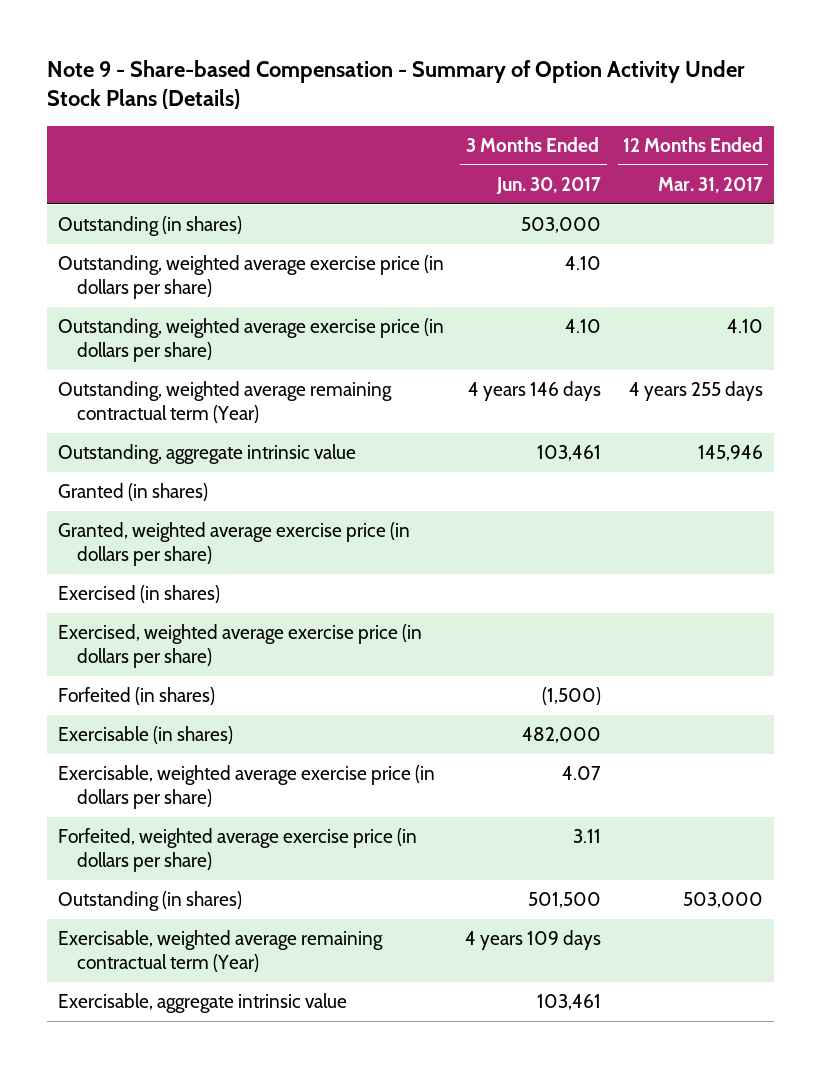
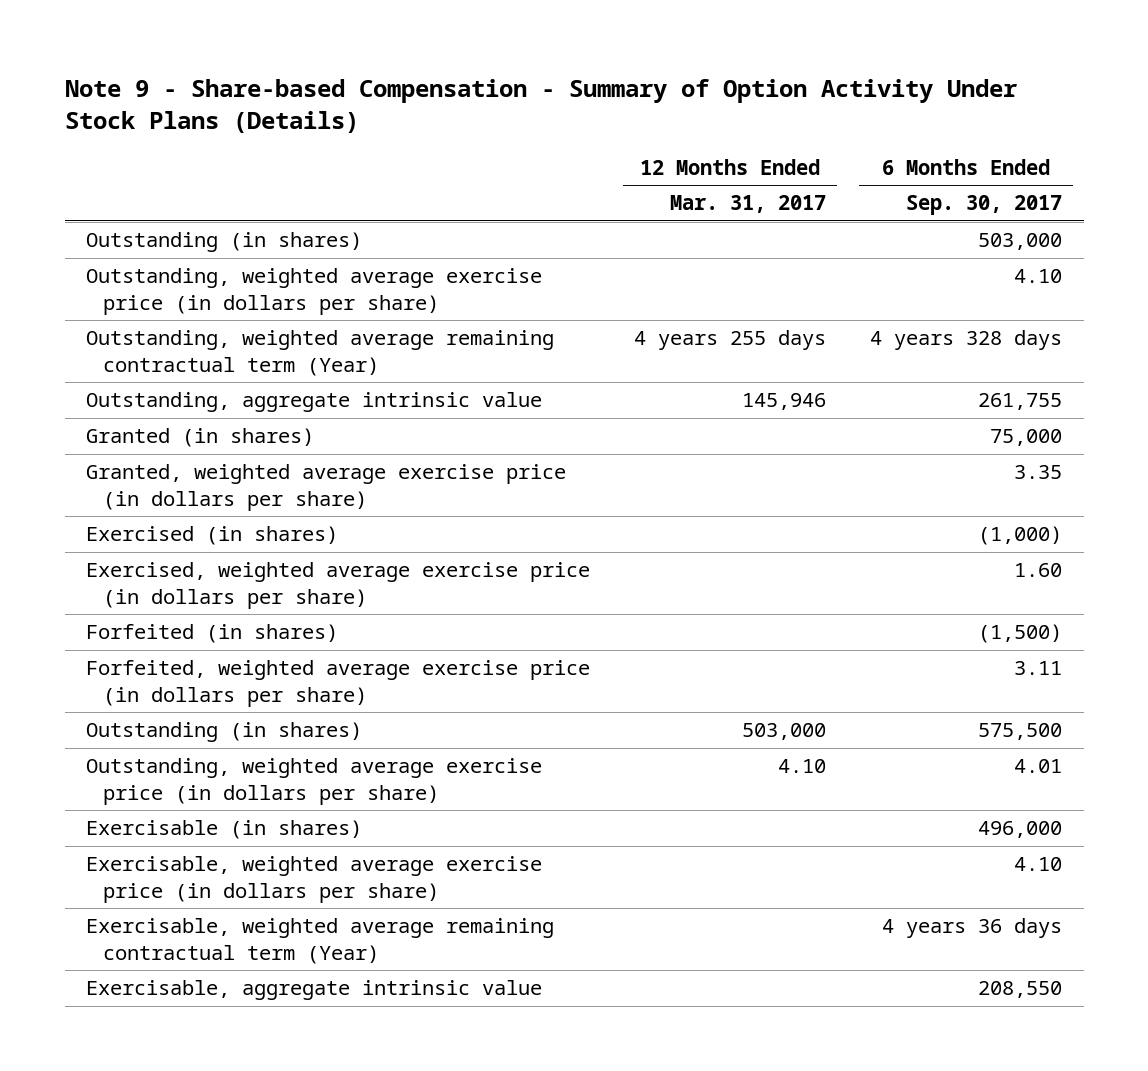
- | 3 Months Ended Jun. 30, 2017 | 12 Months Ended Mar. 31, 2017
+ | 12 Months Ended Mar. 31, 2017 | 6 Months Ended Sep. 30, 2017
moved down: Outstanding, weighted average exercise price (in dollars per share) | 4.10 | 4.01
moved down: Exercisable (in shares) | | 496,000
moved down: Exercisable, weighted average exercise price (in dollars per share) | | 4.10

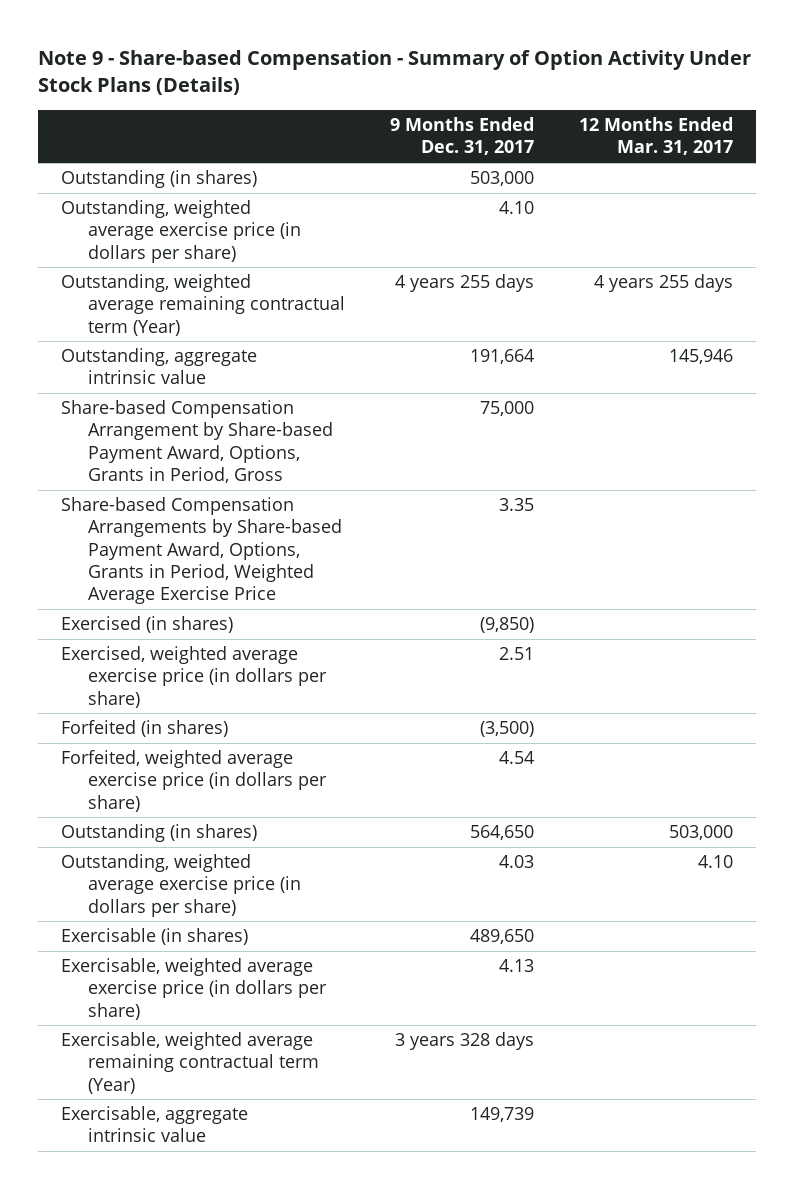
- | 12 Months Ended Mar. 31, 2017 | 6 Months Ended Sep. 30, 2017
+ | 9 Months Ended Dec. 31, 2017 | 12 Months Ended Mar. 31, 2017
- Granted (in shares) | | 75,000
- Granted, weighted average exercise price (in dollars per share) | | 3.35
+ Share-based Compensation Arrangement by Share-based Payment Award, Options, Grants in Period, Gross | 75,000 |
+ Share-based Compensation Arrangements by Share-based Payment Award, Options, Grants in Period, Weighted Average Exercise Price | 3.35 |

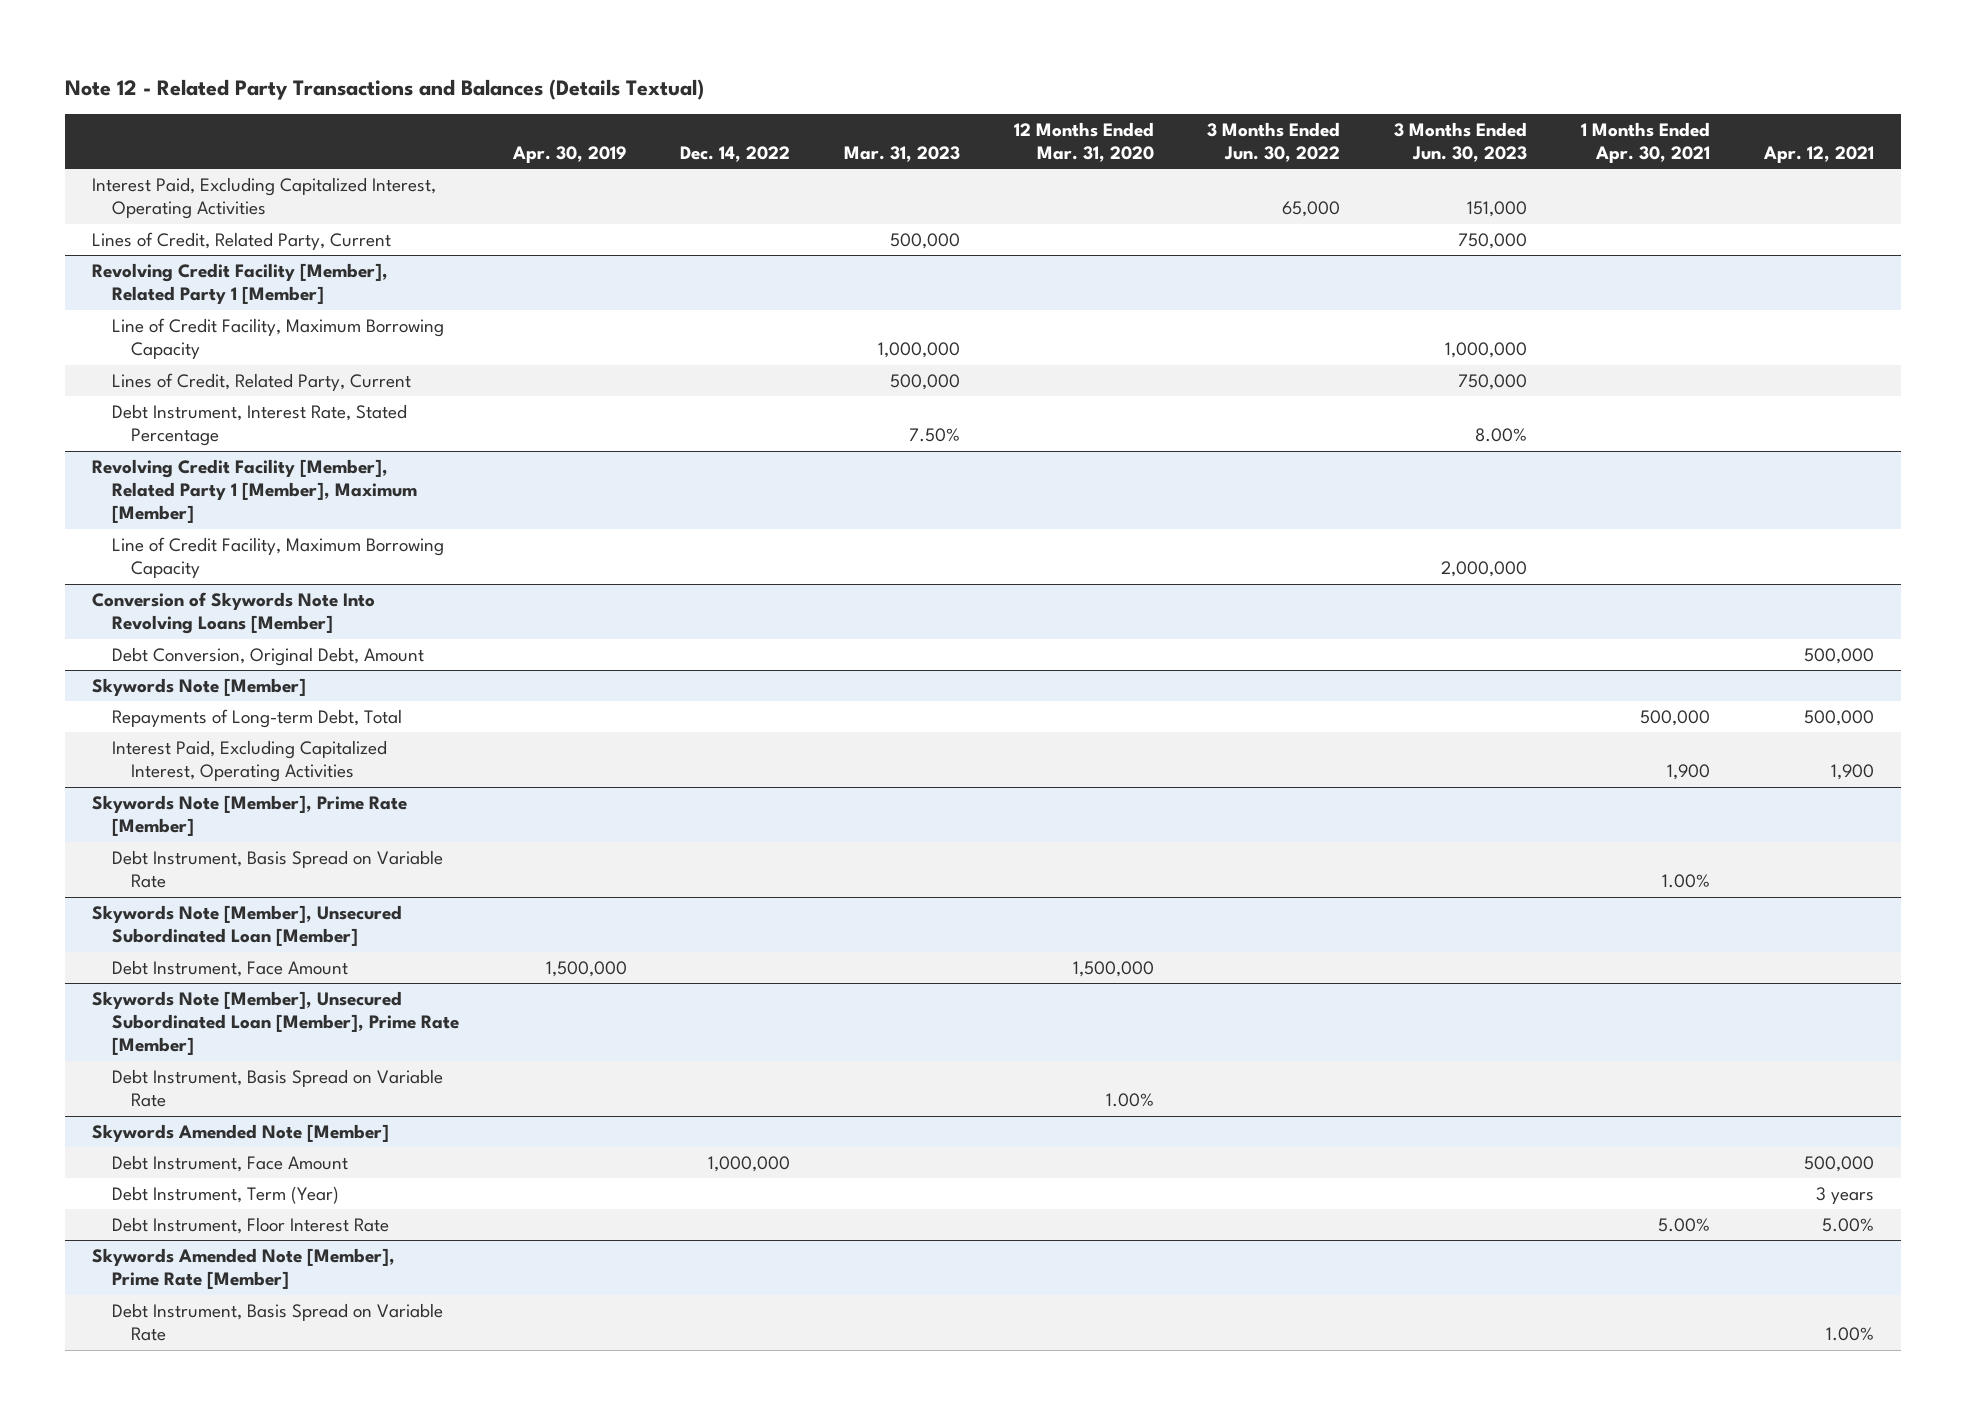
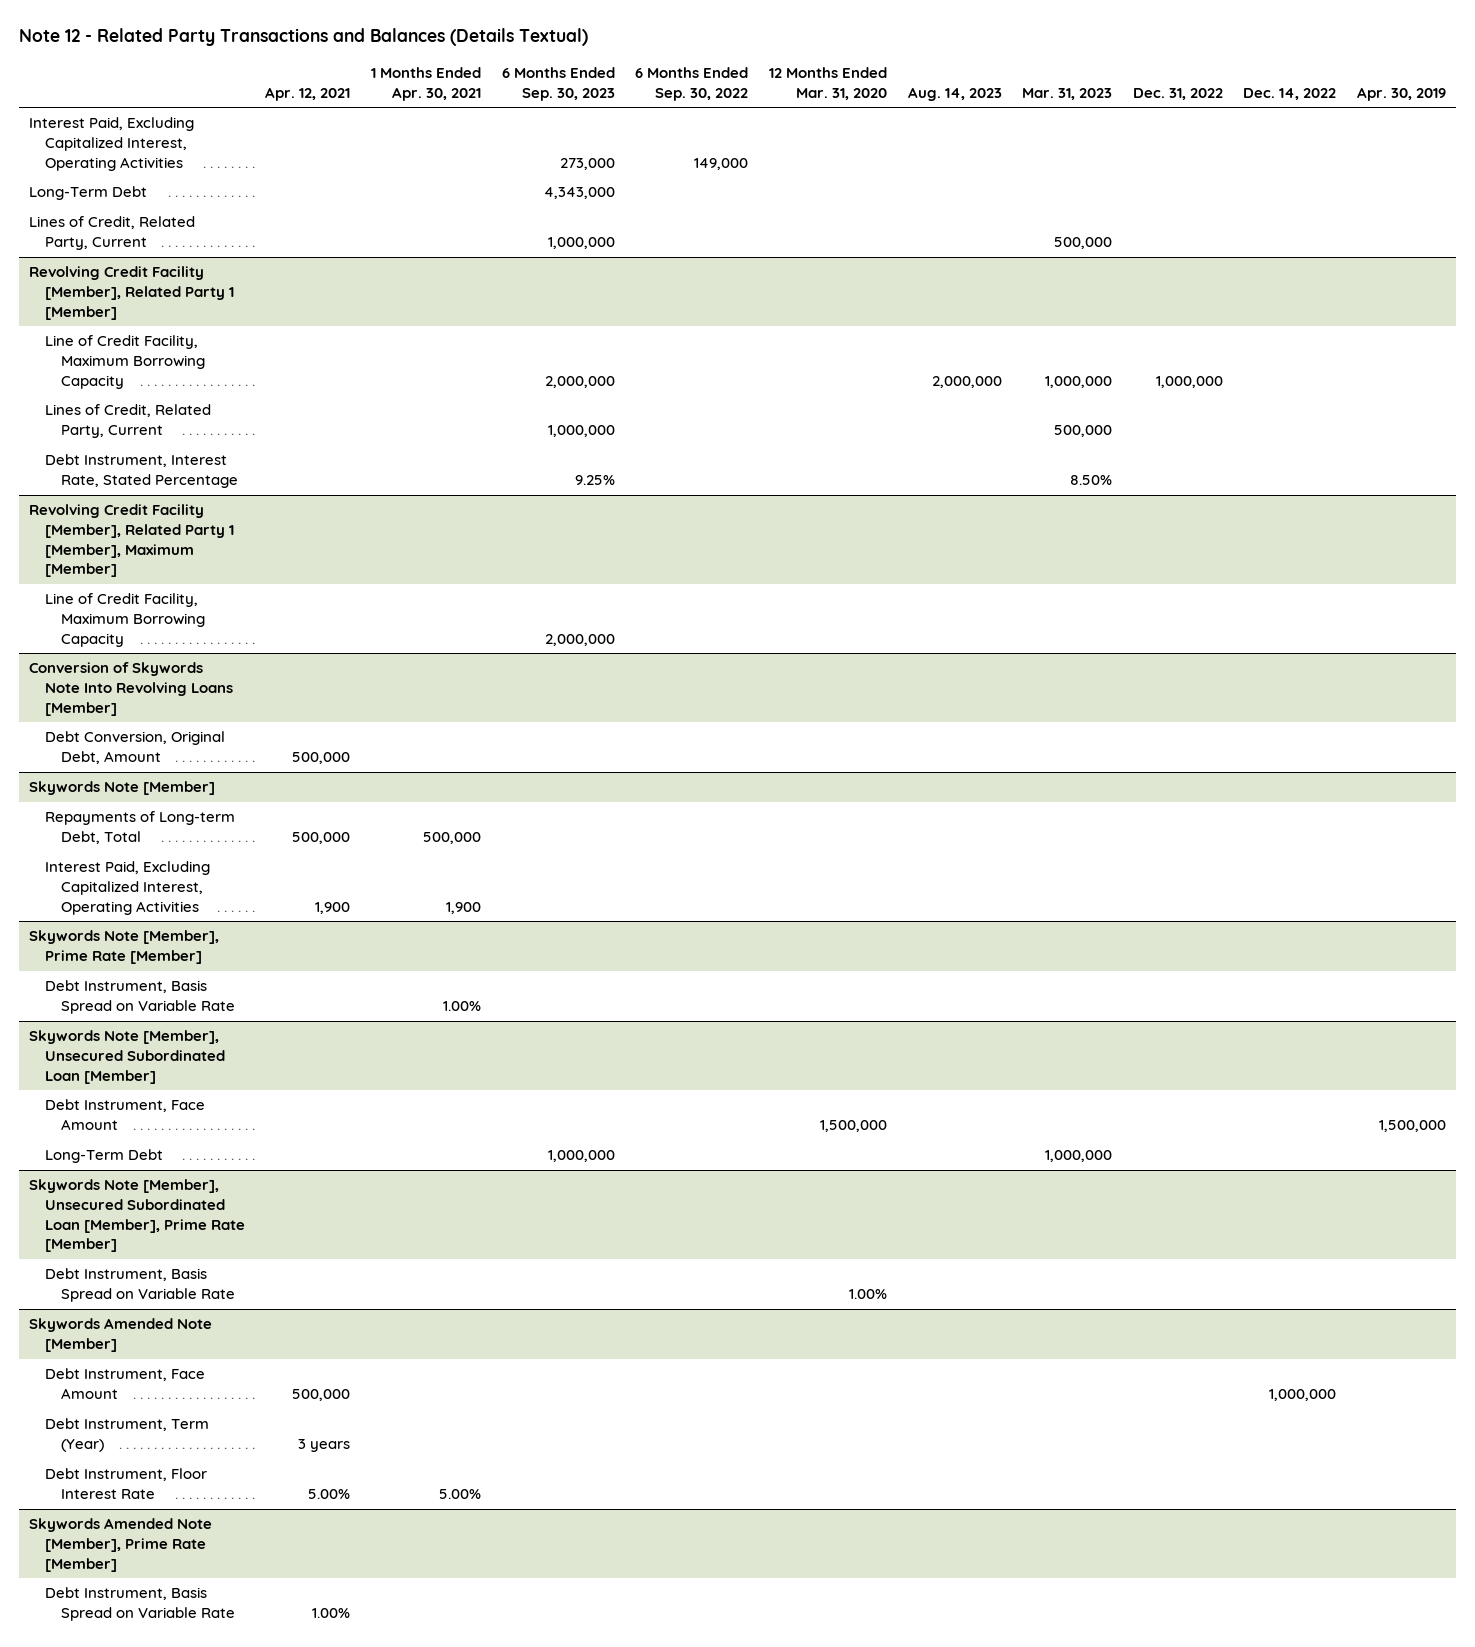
- | Apr. 30, 2019 | Dec. 14, 2022 | Mar. 31, 2023 | 12 Months Ended Mar. 31, 2020 | 3 Months Ended Jun. 30, 2022 | 3 Months Ended Jun. 30, 2023 | 1 Months Ended Apr. 30, 2021 | Apr. 12, 2021
+ | Apr. 12, 2021 | 1 Months Ended Apr. 30, 2021 | 6 Months Ended Sep. 30, 2023 | 6 Months Ended Sep. 30, 2022 | 12 Months Ended Mar. 31, 2020 | Aug. 14, 2023 | Mar. 31, 2023 | Dec. 31, 2022 | Dec. 14, 2022 | Apr. 30, 2019
+ Long-Term Debt | | | 4,343,000 | | | | | | |
@ Revolving Credit Facility [Member], Related Party 1 [Member]
- Debt Instrument, Interest Rate, Stated Percentage | | | 7.50% | | | 8.00% | |
+ Debt Instrument, Interest Rate, Stated Percentage | | | 9.25% | | | | 8.50% | | |
@ Skywords Note [Member], Unsecured Subordinated Loan [Member]
+ Long-Term Debt | | | 1,000,000 | | | | 1,000,000 | | |

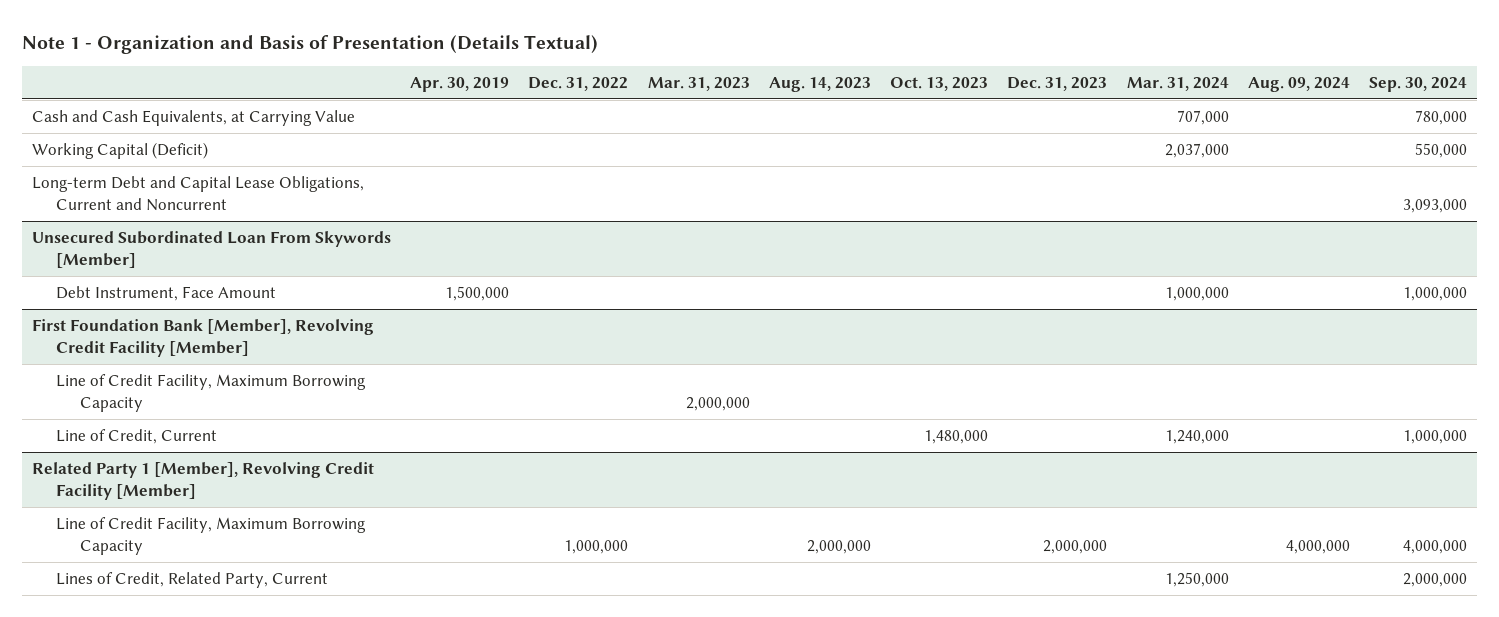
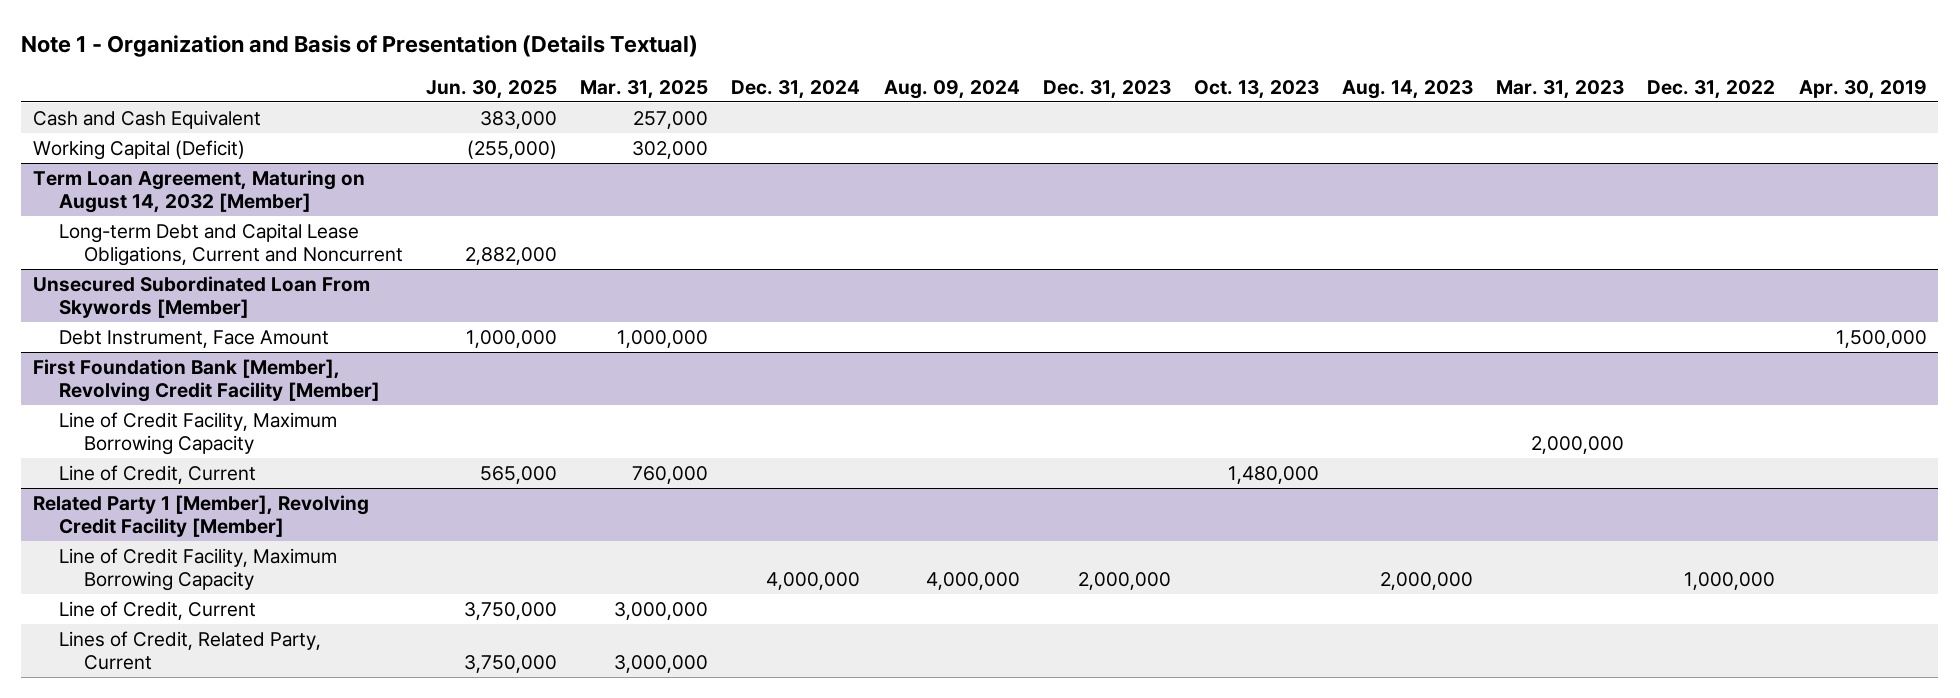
- | Apr. 30, 2019 | Dec. 31, 2022 | Mar. 31, 2023 | Aug. 14, 2023 | Oct. 13, 2023 | Dec. 31, 2023 | Mar. 31, 2024 | Aug. 09, 2024 | Sep. 30, 2024
+ | Jun. 30, 2025 | Mar. 31, 2025 | Dec. 31, 2024 | Aug. 09, 2024 | Dec. 31, 2023 | Oct. 13, 2023 | Aug. 14, 2023 | Mar. 31, 2023 | Dec. 31, 2022 | Apr. 30, 2019
- Cash and Cash Equivalents, at Carrying Value | | | | | | | 707,000 | | 780,000
+ Cash and Cash Equivalent | 383,000 | 257,000 | | | | | | | |
- Long-term Debt and Capital Lease Obligations, Current and Noncurrent | | | | | | | | | 3,093,000
+ Term Loan Agreement, Maturing on August 14, 2032 [Member]
+ Long-term Debt and Capital Lease Obligations, Current and Noncurrent | 2,882,000 | | | | | | | | |
@ Related Party 1 [Member], Revolving Credit Facility [Member]
+ Line of Credit, Current | 3,750,000 | 3,000,000 | | | | | | | |

